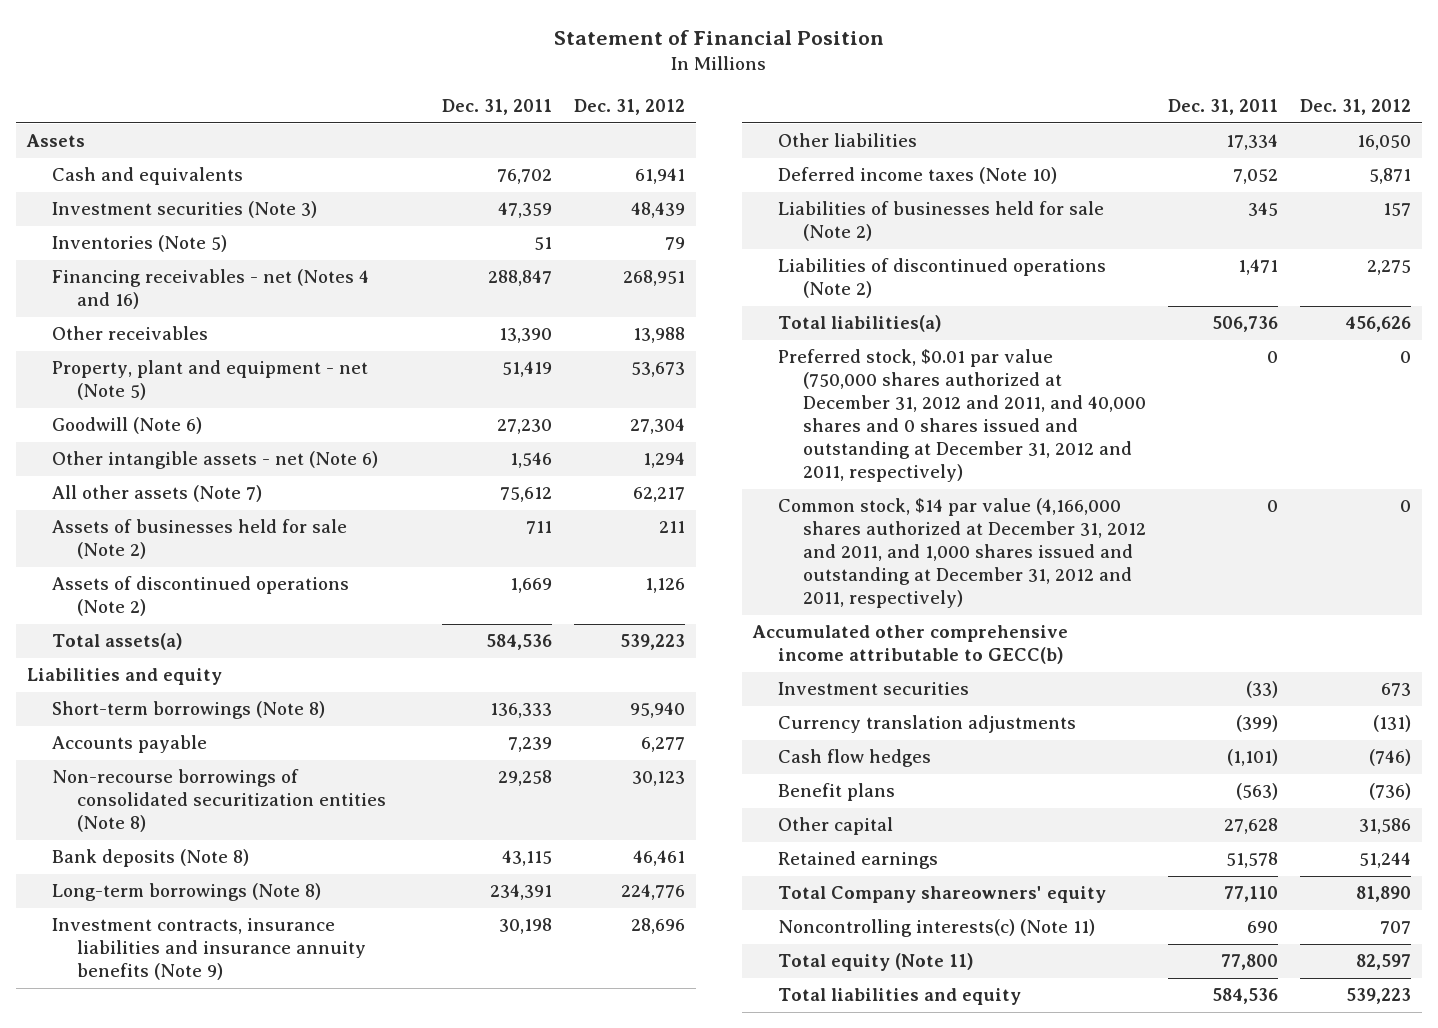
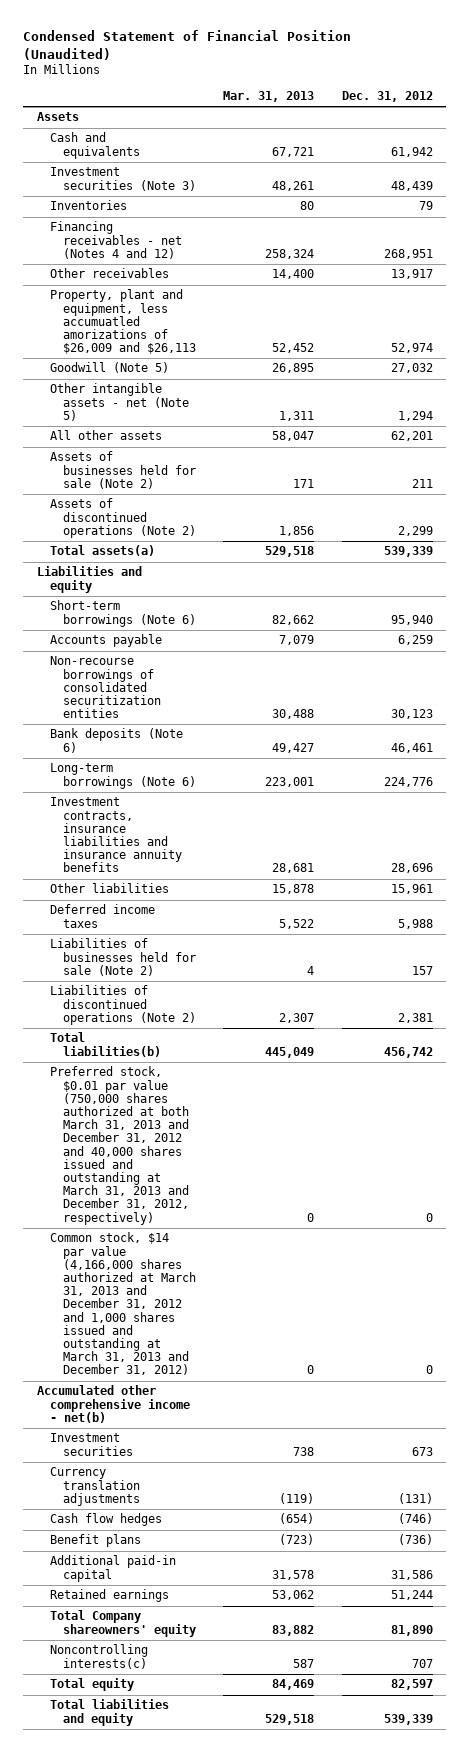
- Statement of Financial Position
+ Condensed Statement of Financial Position (Unaudited)
- | Dec. 31, 2011 | Dec. 31, 2012
+ | Mar. 31, 2013 | Dec. 31, 2012
- Cash and equivalents | 76,702 | 61,941
+ Cash and equivalents | 67,721 | 61,942
- Inventories (Note 5) | 51 | 79
- Financing receivables - net (Notes 4 and 16) | 288,847 | 268,951
- Other receivables | 13,390 | 13,988
- Property, plant and equipment - net (Note 5) | 51,419 | 53,673
- Goodwill (Note 6) | 27,230 | 27,304
- Other intangible assets - net (Note 6) | 1,546 | 1,294
- All other assets (Note 7) | 75,612 | 62,217
+ Inventories | 80 | 79
+ Financing receivables - net (Notes 4 and 12) | 258,324 | 268,951
+ Other receivables | 14,400 | 13,917
+ Property, plant and equipment, less accumuatled amorizations of $26,009 and $26,113 | 52,452 | 52,974
+ Goodwill (Note 5) | 26,895 | 27,032
+ Other intangible assets - net (Note 5) | 1,311 | 1,294
+ All other assets | 58,047 | 62,201
- Assets of discontinued operations (Note 2) | 1,669 | 1,126
- Total assets(a) | 584,536 | 539,223
+ Assets of discontinued operations (Note 2) | 1,856 | 2,299
+ Total assets(a) | 529,518 | 539,339
- Short-term borrowings (Note 8) | 136,333 | 95,940
- Accounts payable | 7,239 | 6,277
- Non-recourse borrowings of consolidated securitization entities (Note 8) | 29,258 | 30,123
- Bank deposits (Note 8) | 43,115 | 46,461
- Long-term borrowings (Note 8) | 234,391 | 224,776
- Investment contracts, insurance liabilities and insurance annuity benefits (Note 9) | 30,198 | 28,696
- Other liabilities | 17,334 | 16,050
- Deferred income taxes (Note 10) | 7,052 | 5,871
+ Short-term borrowings (Note 6) | 82,662 | 95,940
+ Accounts payable | 7,079 | 6,259
+ Non-recourse borrowings of consolidated securitization entities | 30,488 | 30,123
+ Bank deposits (Note 6) | 49,427 | 46,461
+ Long-term borrowings (Note 6) | 223,001 | 224,776
+ Investment contracts, insurance liabilities and insurance annuity benefits | 28,681 | 28,696
+ Other liabilities | 15,878 | 15,961
+ Deferred income taxes | 5,522 | 5,988
- Liabilities of discontinued operations (Note 2) | 1,471 | 2,275
- Total liabilities(a) | 506,736 | 456,626
- Preferred stock, $0.01 par value (750,000 shares authorized at December 31, 2012 and 2011, and 40,000 shares and 0 shares issued and outstanding at December 31, 2012 and 2011, respectively) | 0 | 0
- Common stock, $14 par value (4,166,000 shares authorized at December 31, 2012 and 2011, and 1,000 shares issued and outstanding at December 31, 2012 and 2011, respectively) | 0 | 0
- Accumulated other comprehensive income attributable to GECC(b)
+ Liabilities of discontinued operations (Note 2) | 2,307 | 2,381
+ Total liabilities(b) | 445,049 | 456,742
+ Preferred stock, $0.01 par value (750,000 shares authorized at both March 31, 2013 and December 31, 2012 and 40,000 shares issued and outstanding at March 31, 2013 and December 31, 2012, respectively) | 0 | 0
+ Common stock, $14 par value (4,166,000 shares authorized at March 31, 2013 and December 31, 2012 and 1,000 shares issued and outstanding at March 31, 2013 and December 31, 2012) | 0 | 0
+ Accumulated other comprehensive income - net(b)
- Other capital | 27,628 | 31,586
+ Additional paid-in capital | 31,578 | 31,586
- Noncontrolling interests(c) (Note 11) | 690 | 707
- Total equity (Note 11) | 77,800 | 82,597
- Total liabilities and equity | 584,536 | 539,223
+ Noncontrolling interests(c) | 587 | 707
+ Total equity | 84,469 | 82,597
+ Total liabilities and equity | 529,518 | 539,339

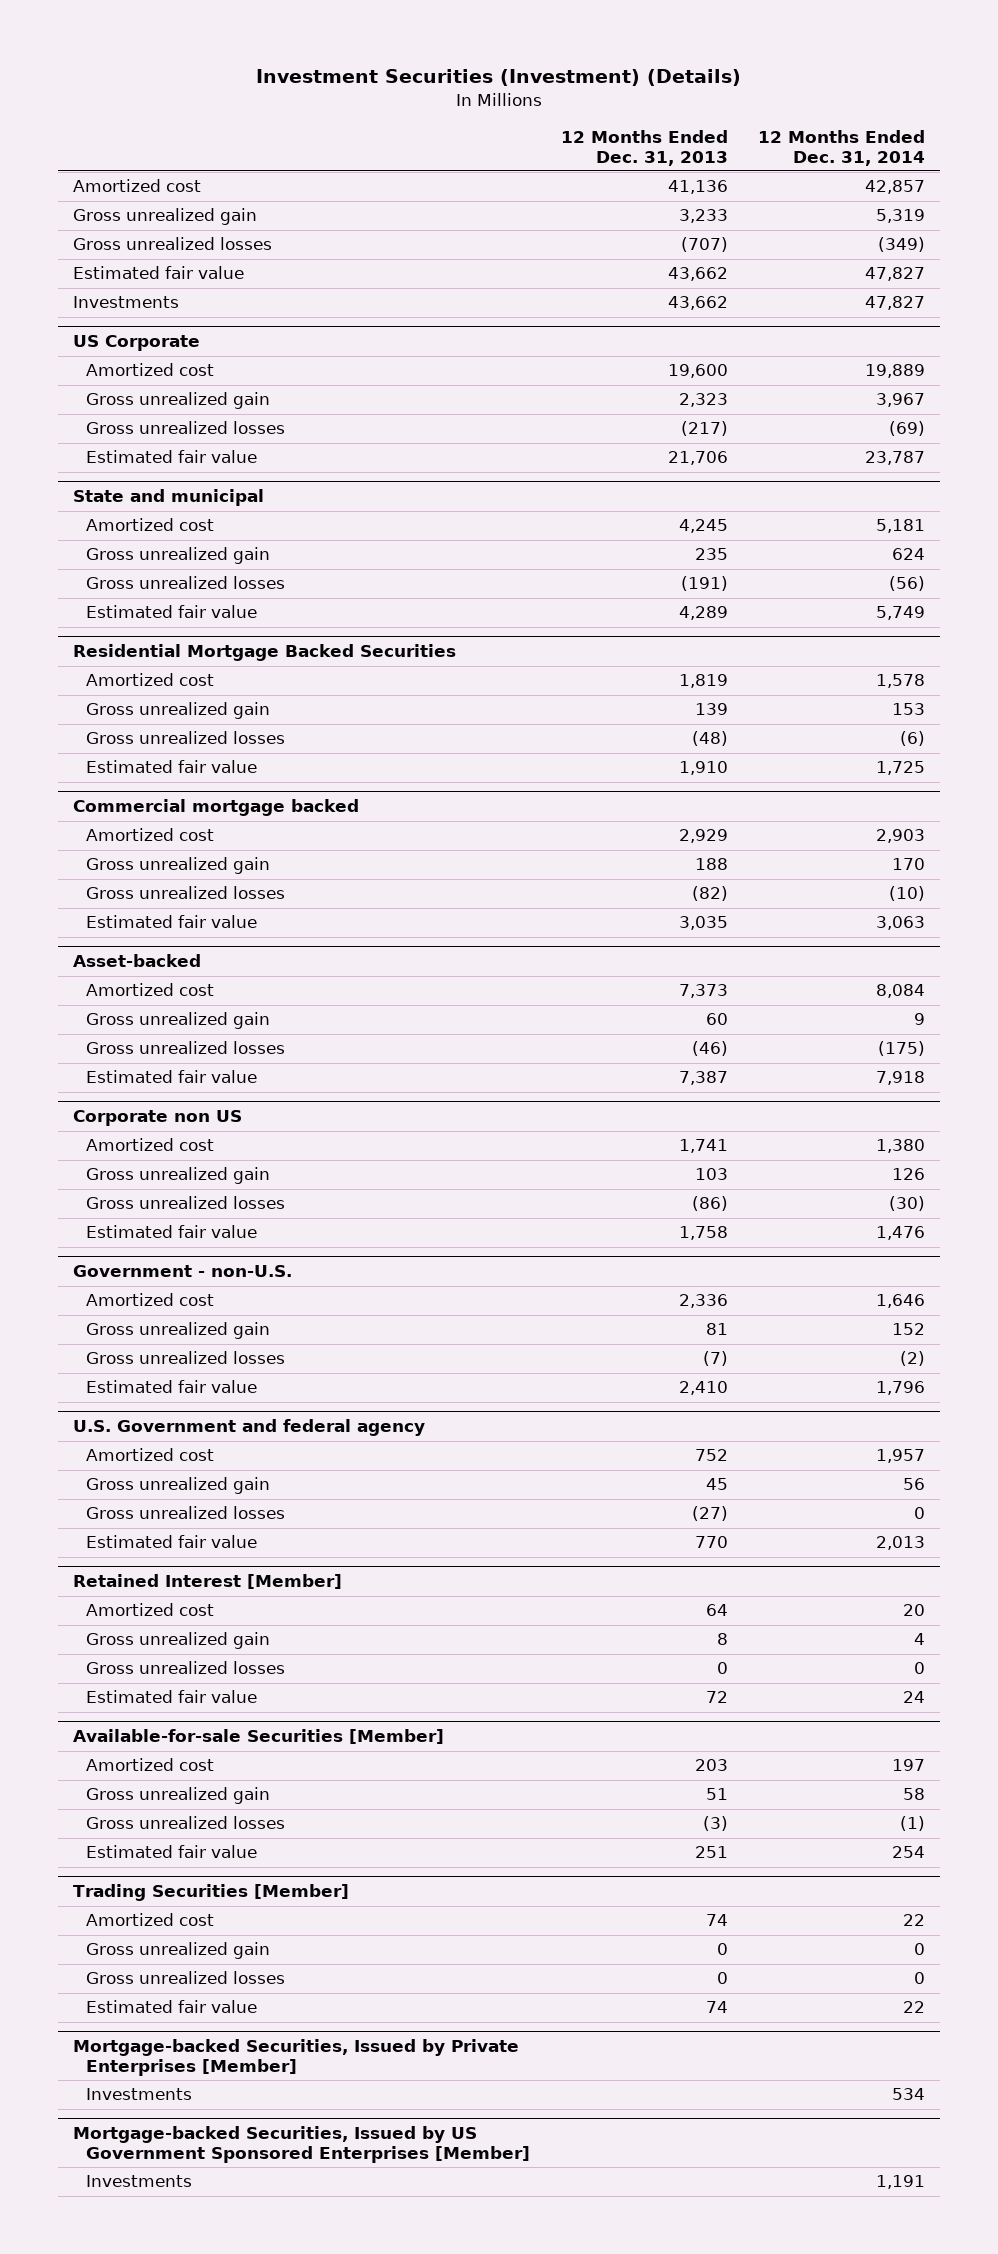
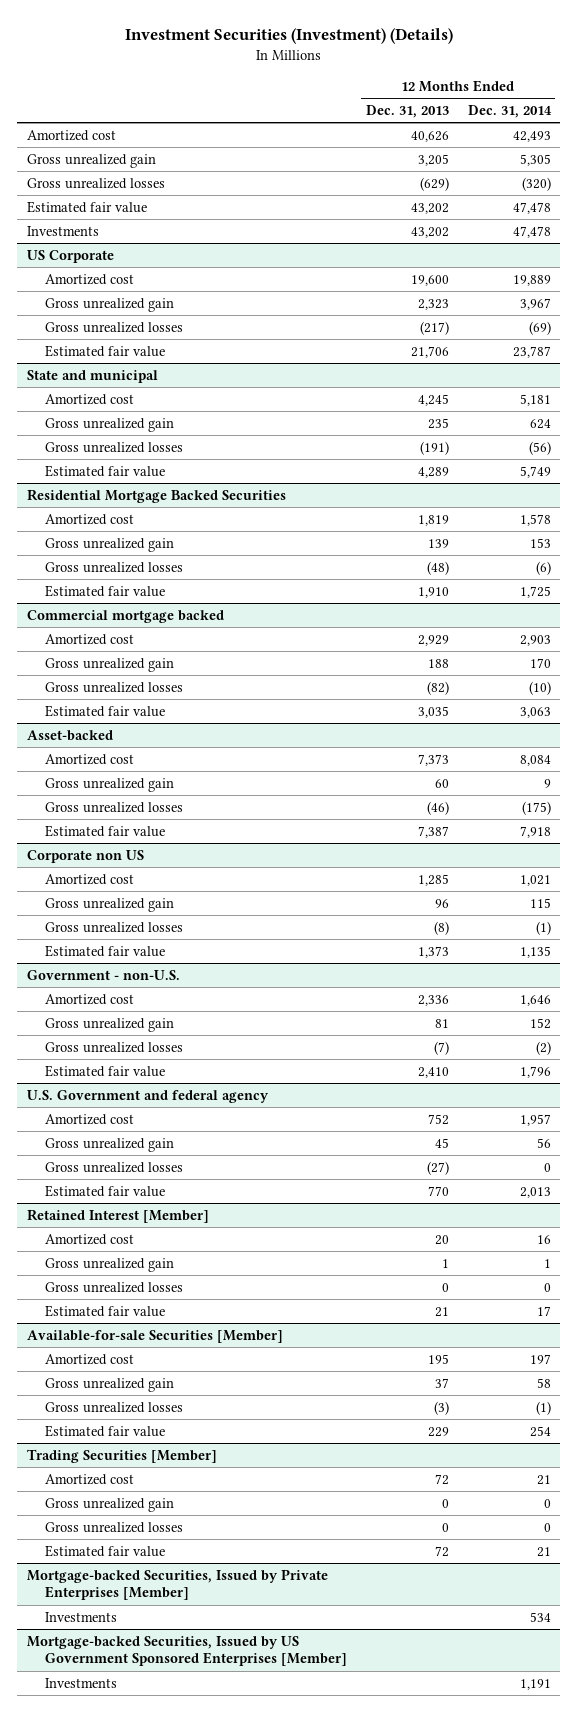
- Amortized cost | 41,136 | 42,857
- Gross unrealized gain | 3,233 | 5,319
- Gross unrealized losses | (707) | (349)
- Estimated fair value | 43,662 | 47,827
- Investments | 43,662 | 47,827
+ Amortized cost | 40,626 | 42,493
+ Gross unrealized gain | 3,205 | 5,305
+ Gross unrealized losses | (629) | (320)
+ Estimated fair value | 43,202 | 47,478
+ Investments | 43,202 | 47,478
@ Corporate non US
- Amortized cost | 1,741 | 1,380
- Gross unrealized gain | 103 | 126
- Gross unrealized losses | (86) | (30)
- Estimated fair value | 1,758 | 1,476
+ Amortized cost | 1,285 | 1,021
+ Gross unrealized gain | 96 | 115
+ Gross unrealized losses | (8) | (1)
+ Estimated fair value | 1,373 | 1,135
@ Retained Interest [Member]
- Amortized cost | 64 | 20
- Gross unrealized gain | 8 | 4
+ Amortized cost | 20 | 16
+ Gross unrealized gain | 1 | 1
- Estimated fair value | 72 | 24
+ Estimated fair value | 21 | 17
@ Available-for-sale Securities [Member]
- Amortized cost | 203 | 197
- Gross unrealized gain | 51 | 58
+ Amortized cost | 195 | 197
+ Gross unrealized gain | 37 | 58
- Estimated fair value | 251 | 254
+ Estimated fair value | 229 | 254
@ Trading Securities [Member]
- Amortized cost | 74 | 22
+ Amortized cost | 72 | 21
- Estimated fair value | 74 | 22
+ Estimated fair value | 72 | 21

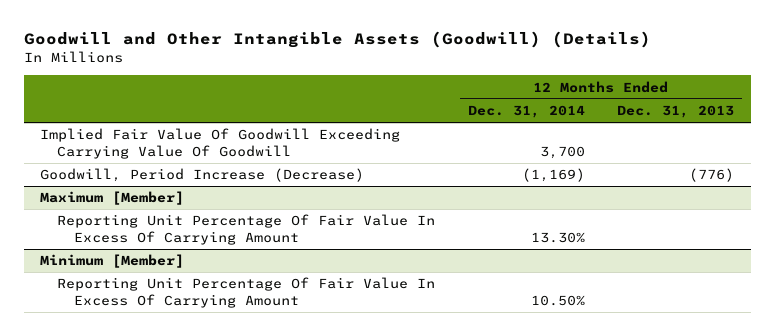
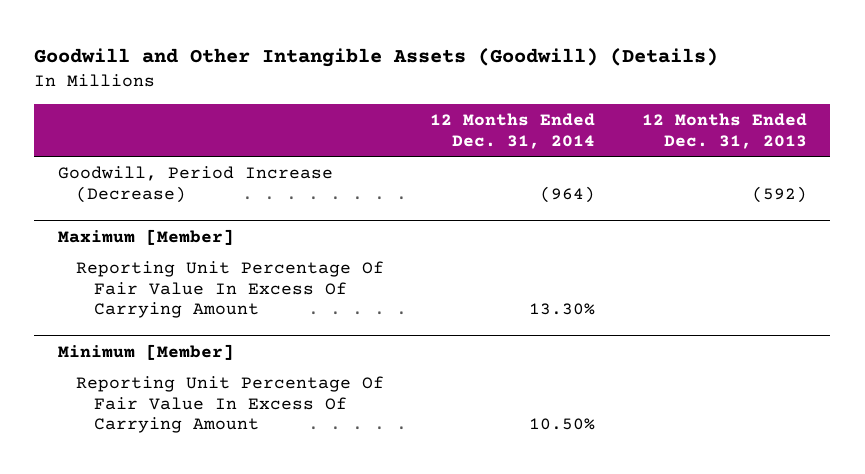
- Implied Fair Value Of Goodwill Exceeding Carrying Value Of Goodwill | 3,700 |
- Goodwill, Period Increase (Decrease) | (1,169) | (776)
+ Goodwill, Period Increase (Decrease) | (964) | (592)

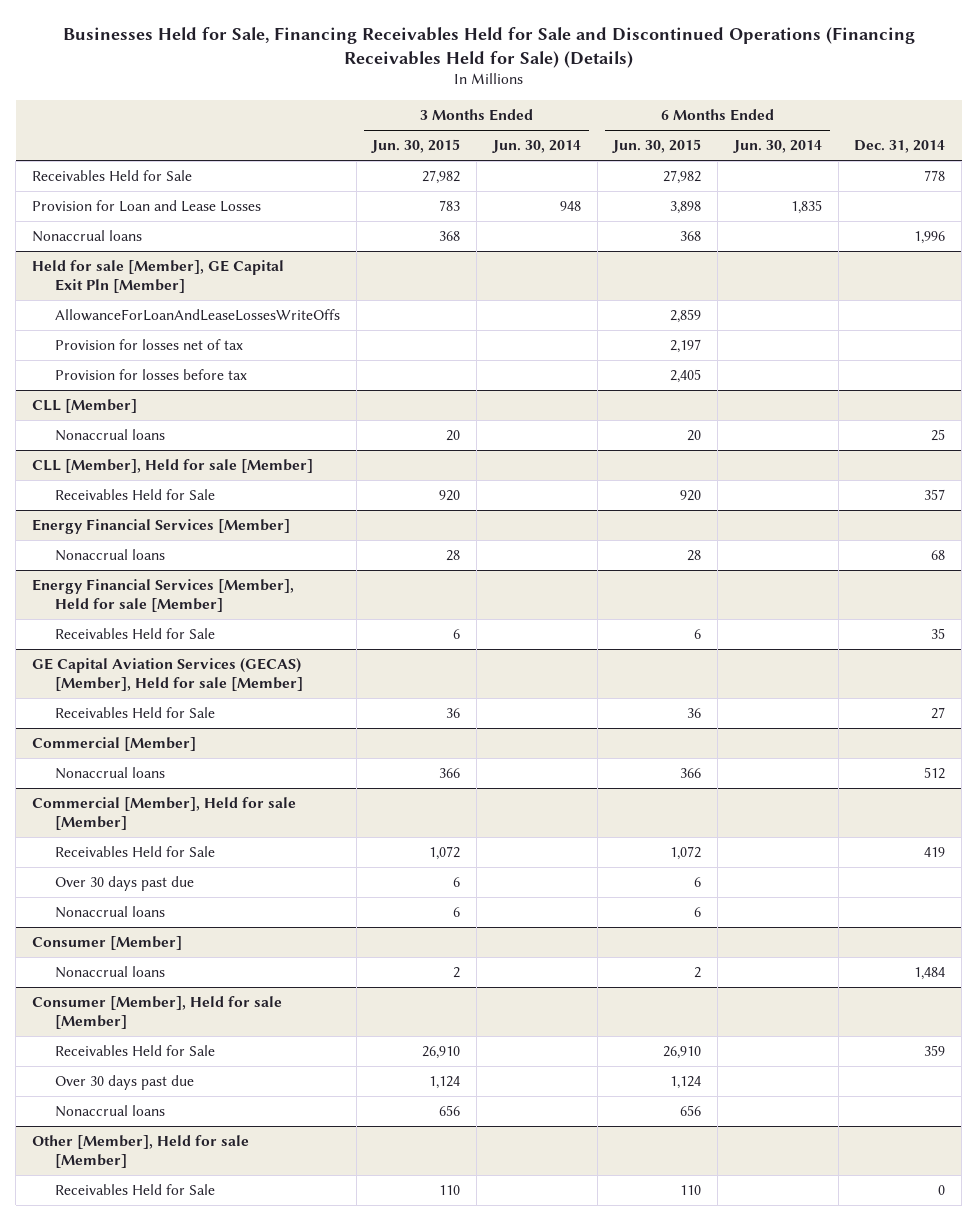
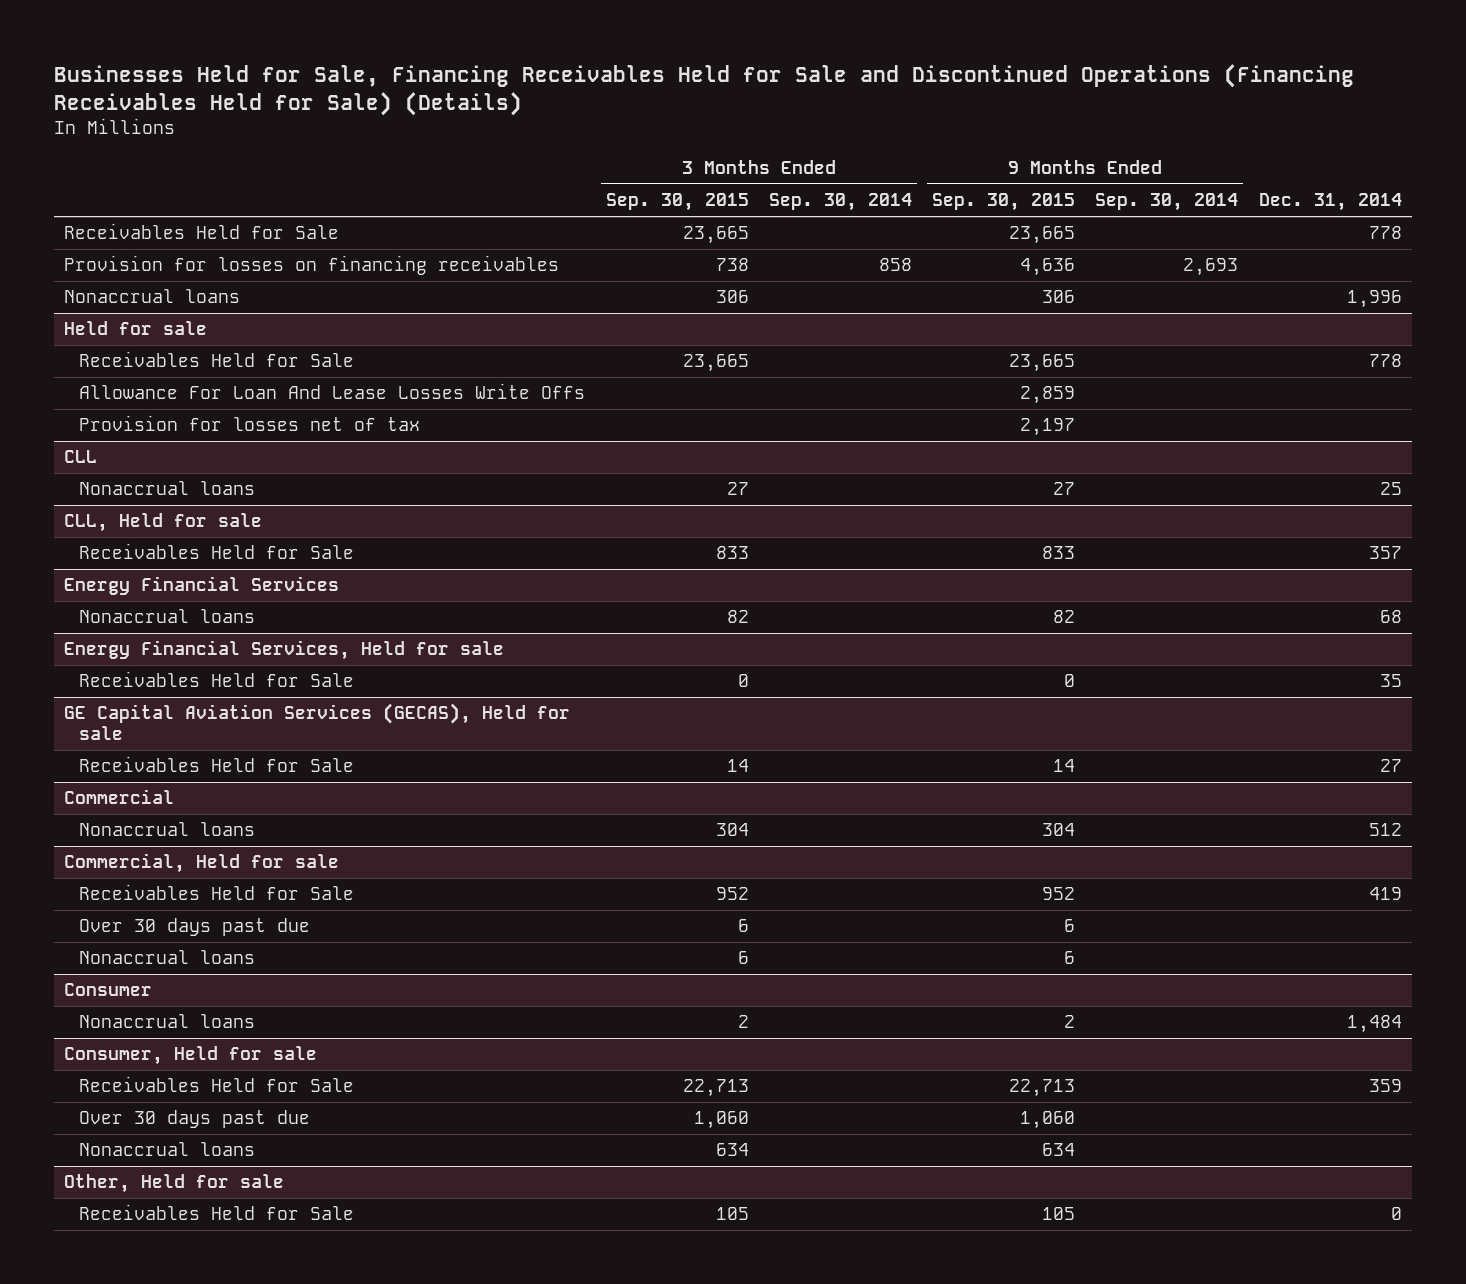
- | 3 Months Ended Jun. 30, 2015 | 3 Months Ended Jun. 30, 2014 | 6 Months Ended Jun. 30, 2015 | 6 Months Ended Jun. 30, 2014 | Dec. 31, 2014
+ | 3 Months Ended Sep. 30, 2015 | 3 Months Ended Sep. 30, 2014 | 9 Months Ended Sep. 30, 2015 | 9 Months Ended Sep. 30, 2014 | Dec. 31, 2014
- Provision for Loan and Lease Losses | 783 | 948 | 3,898 | 1,835 |
+ Provision for losses on financing receivables | 738 | 858 | 4,636 | 2,693 |
- Held for sale [Member], GE Capital Exit Pln [Member]
- AllowanceForLoanAndLeaseLossesWriteOffs | | | 2,859 | |
+ Held for sale
+ Receivables Held for Sale | 23,665 | | 23,665 | | 778
+ Allowance For Loan And Lease Losses Write Offs | | | 2,859 | |
- Provision for losses before tax | | | 2,405 | |
- CLL [Member]
+ CLL
- CLL [Member], Held for sale [Member]
+ CLL, Held for sale
- Energy Financial Services [Member]
+ Energy Financial Services
- Energy Financial Services [Member], Held for sale [Member]
+ Energy Financial Services, Held for sale
- GE Capital Aviation Services (GECAS) [Member], Held for sale [Member]
+ GE Capital Aviation Services (GECAS), Held for sale
- Commercial [Member]
+ Commercial
- Commercial [Member], Held for sale [Member]
+ Commercial, Held for sale
- Consumer [Member]
+ Consumer
- Consumer [Member], Held for sale [Member]
+ Consumer, Held for sale
- Other [Member], Held for sale [Member]
+ Other, Held for sale

